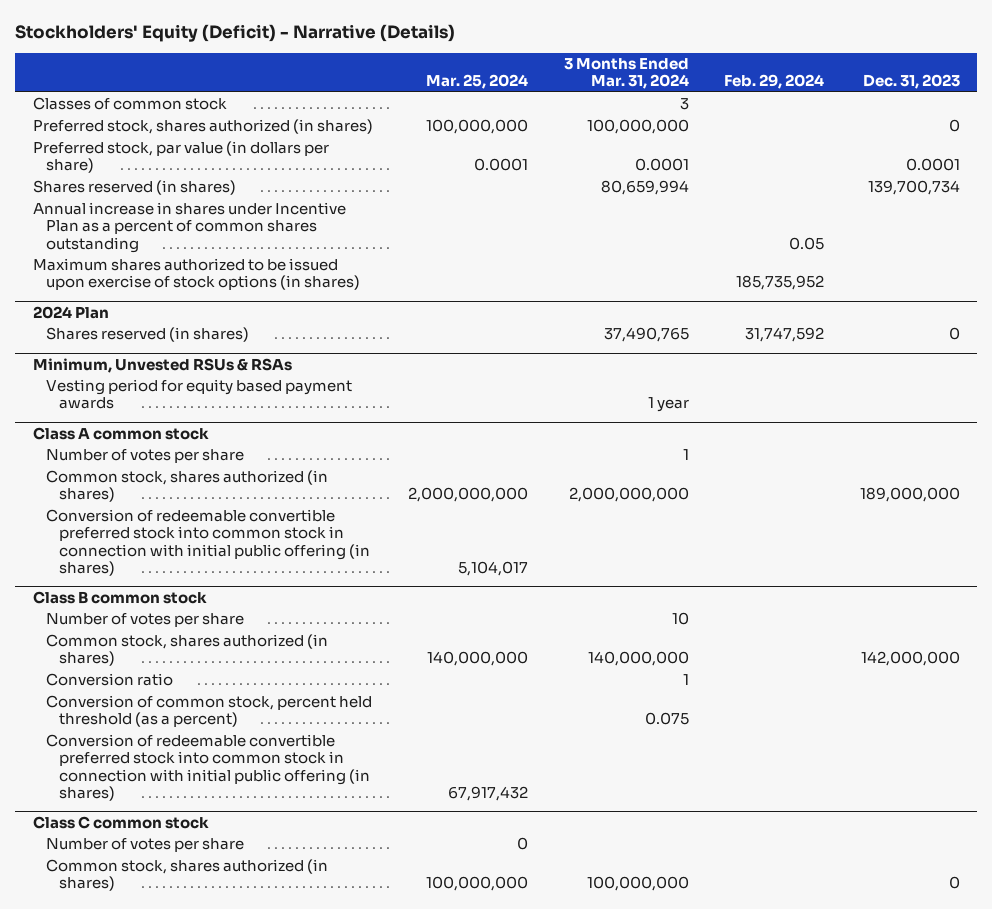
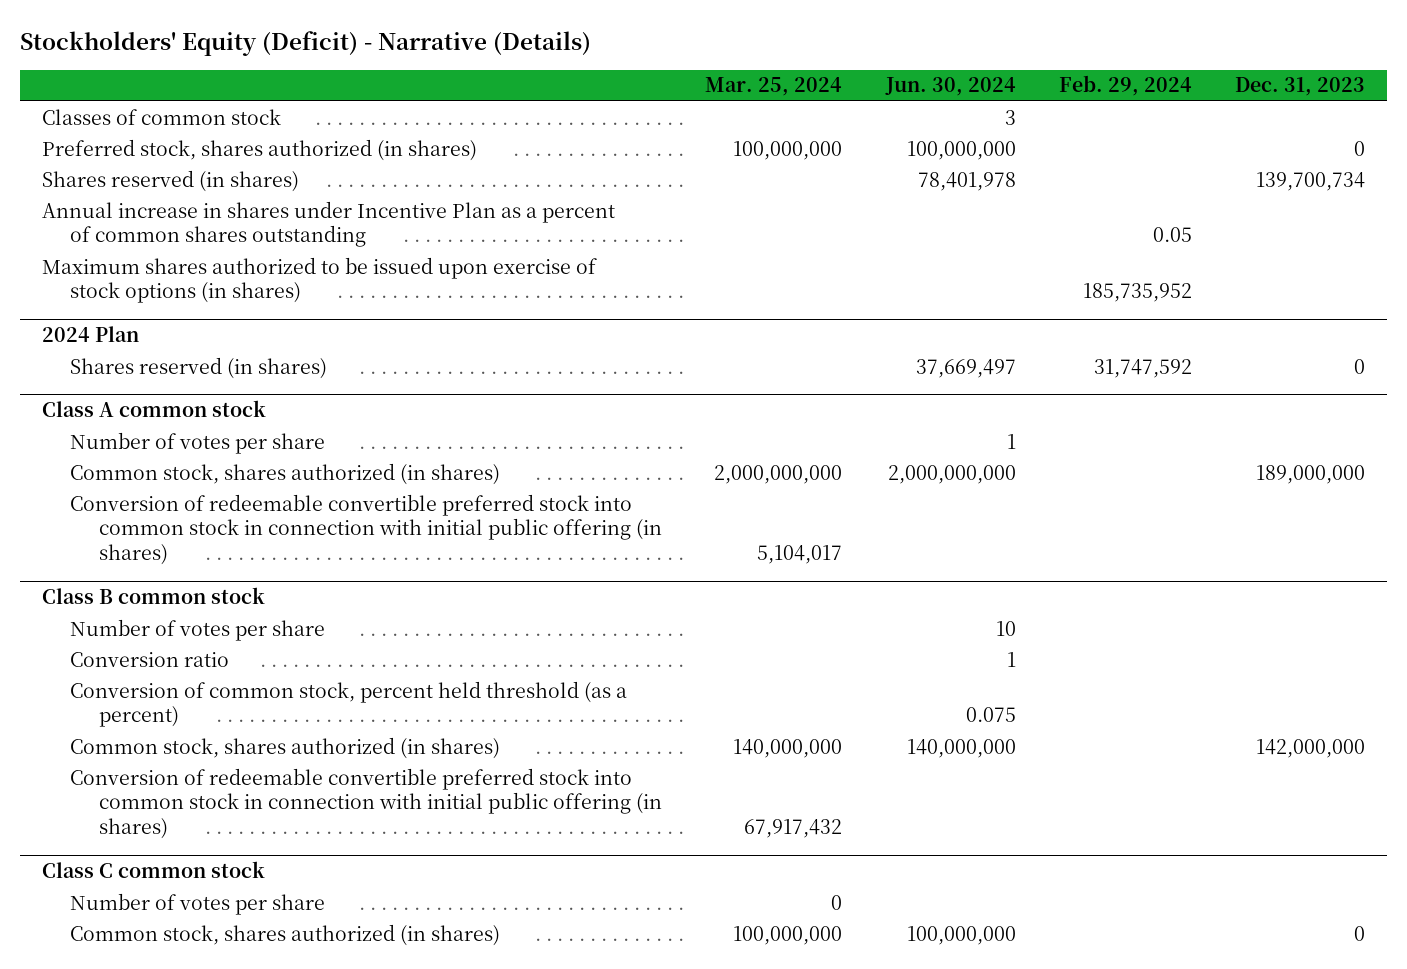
- | Mar. 25, 2024 | 3 Months Ended Mar. 31, 2024 | Feb. 29, 2024 | Dec. 31, 2023
+ | Mar. 25, 2024 | Jun. 30, 2024 | Feb. 29, 2024 | Dec. 31, 2023
- Preferred stock, par value (in dollars per share) | 0.0001 | 0.0001 | | 0.0001
- Minimum, Unvested RSUs & RSAs
- Vesting period for equity based payment awards | | 1 year | |
@ Class B common stock
moved down: Common stock, shares authorized (in shares) | 140,000,000 | 140,000,000 | | 142,000,000

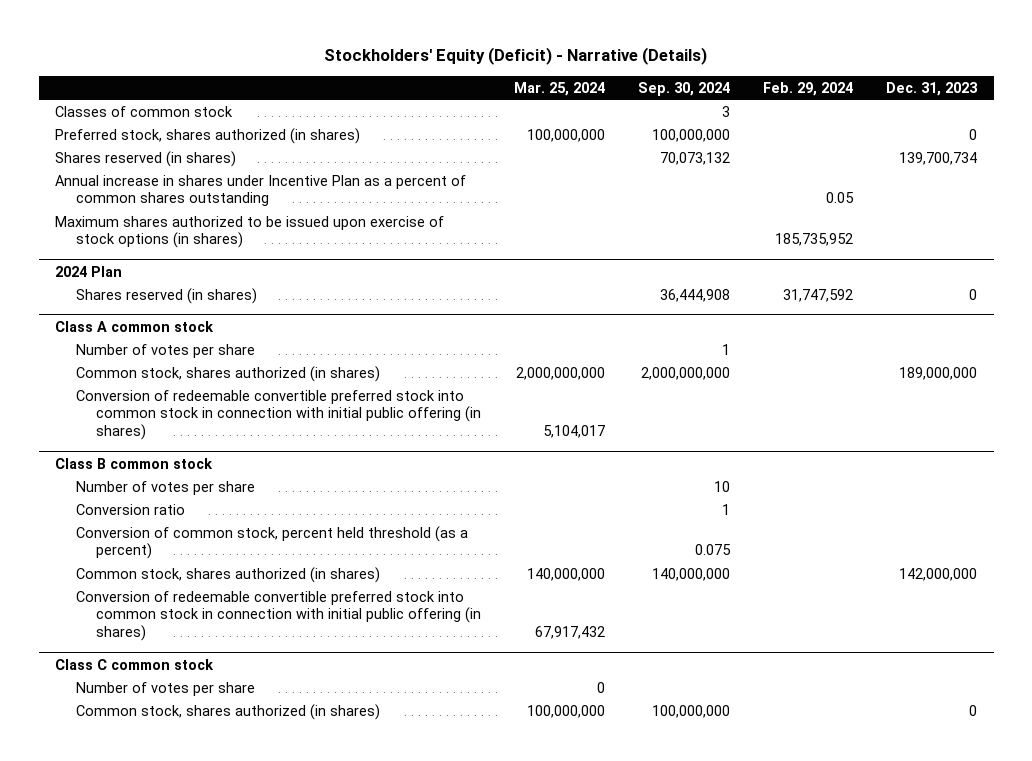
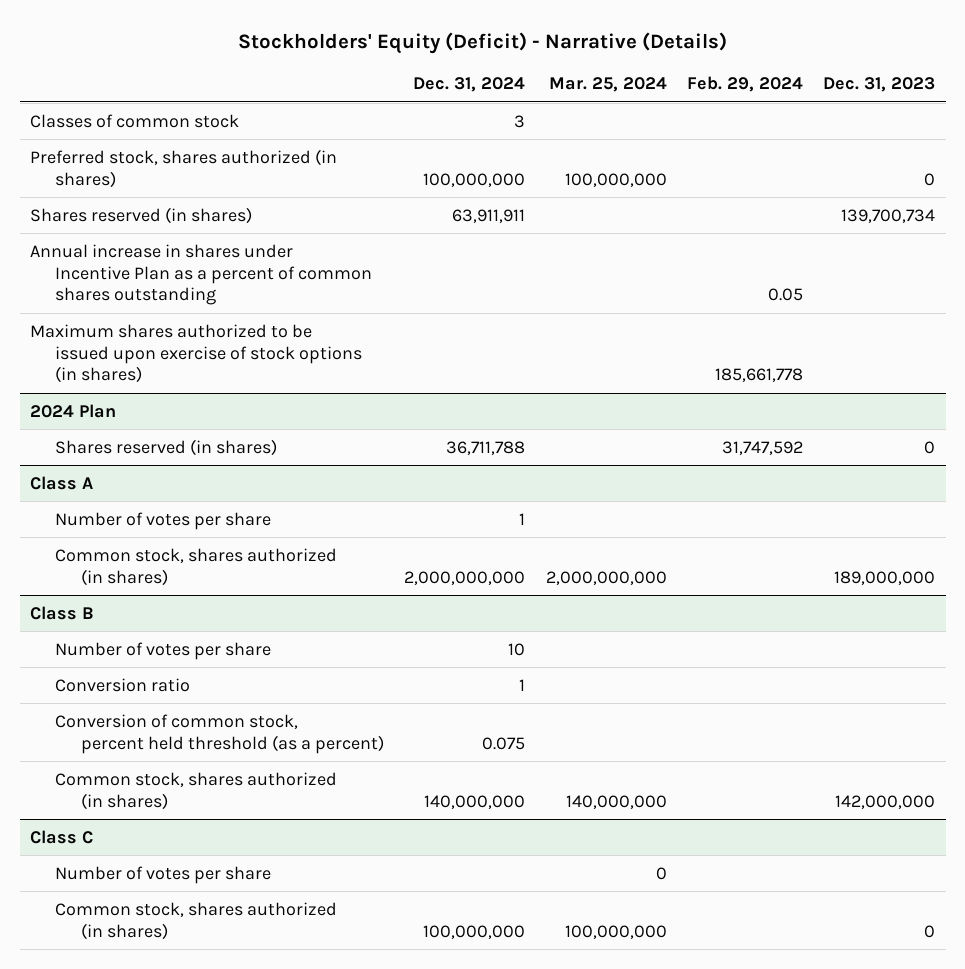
- | Mar. 25, 2024 | Sep. 30, 2024 | Feb. 29, 2024 | Dec. 31, 2023
+ | Dec. 31, 2024 | Mar. 25, 2024 | Feb. 29, 2024 | Dec. 31, 2023
- Maximum shares authorized to be issued upon exercise of stock options (in shares) | | | 185,735,952 |
+ Maximum shares authorized to be issued upon exercise of stock options (in shares) | | | 185,661,778 |
- Class A common stock
+ Class A
- Conversion of redeemable convertible preferred stock into common stock in connection with initial public offering (in shares) | 5,104,017 | | |
- Class B common stock
+ Class B
- Conversion of redeemable convertible preferred stock into common stock in connection with initial public offering (in shares) | 67,917,432 | | |
- Class C common stock
+ Class C

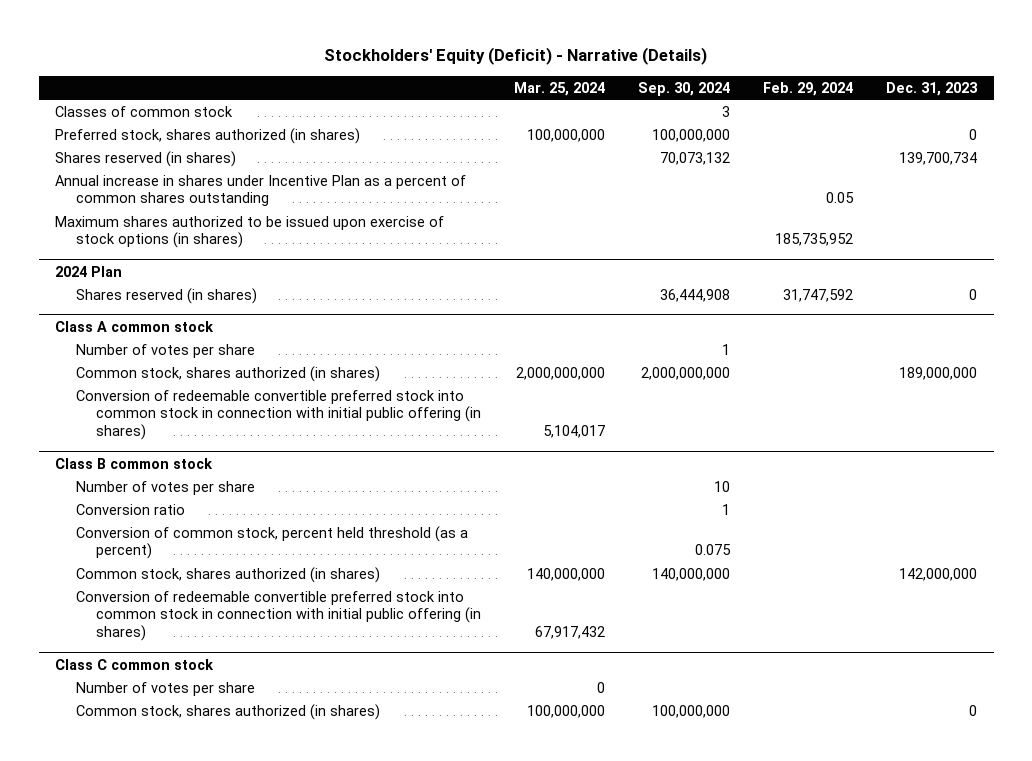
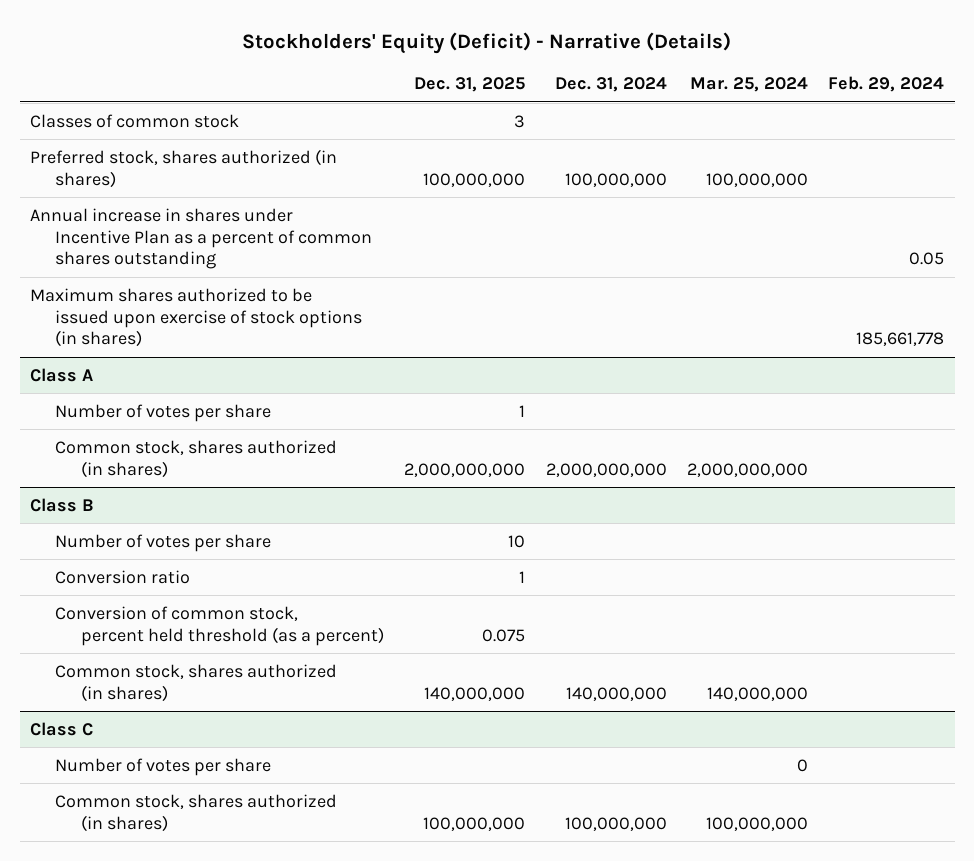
- | Mar. 25, 2024 | Sep. 30, 2024 | Feb. 29, 2024 | Dec. 31, 2023
+ | Dec. 31, 2025 | Dec. 31, 2024 | Mar. 25, 2024 | Feb. 29, 2024
- Shares reserved (in shares) | | 70,073,132 | | 139,700,734
- Maximum shares authorized to be issued upon exercise of stock options (in shares) | | | 185,735,952 |
- 2024 Plan
- Shares reserved (in shares) | | 36,444,908 | 31,747,592 | 0
- Class A common stock
+ Maximum shares authorized to be issued upon exercise of stock options (in shares) | | | | 185,661,778
+ Class A
- Conversion of redeemable convertible preferred stock into common stock in connection with initial public offering (in shares) | 5,104,017 | | |
- Class B common stock
+ Class B
- Conversion of redeemable convertible preferred stock into common stock in connection with initial public offering (in shares) | 67,917,432 | | |
- Class C common stock
+ Class C

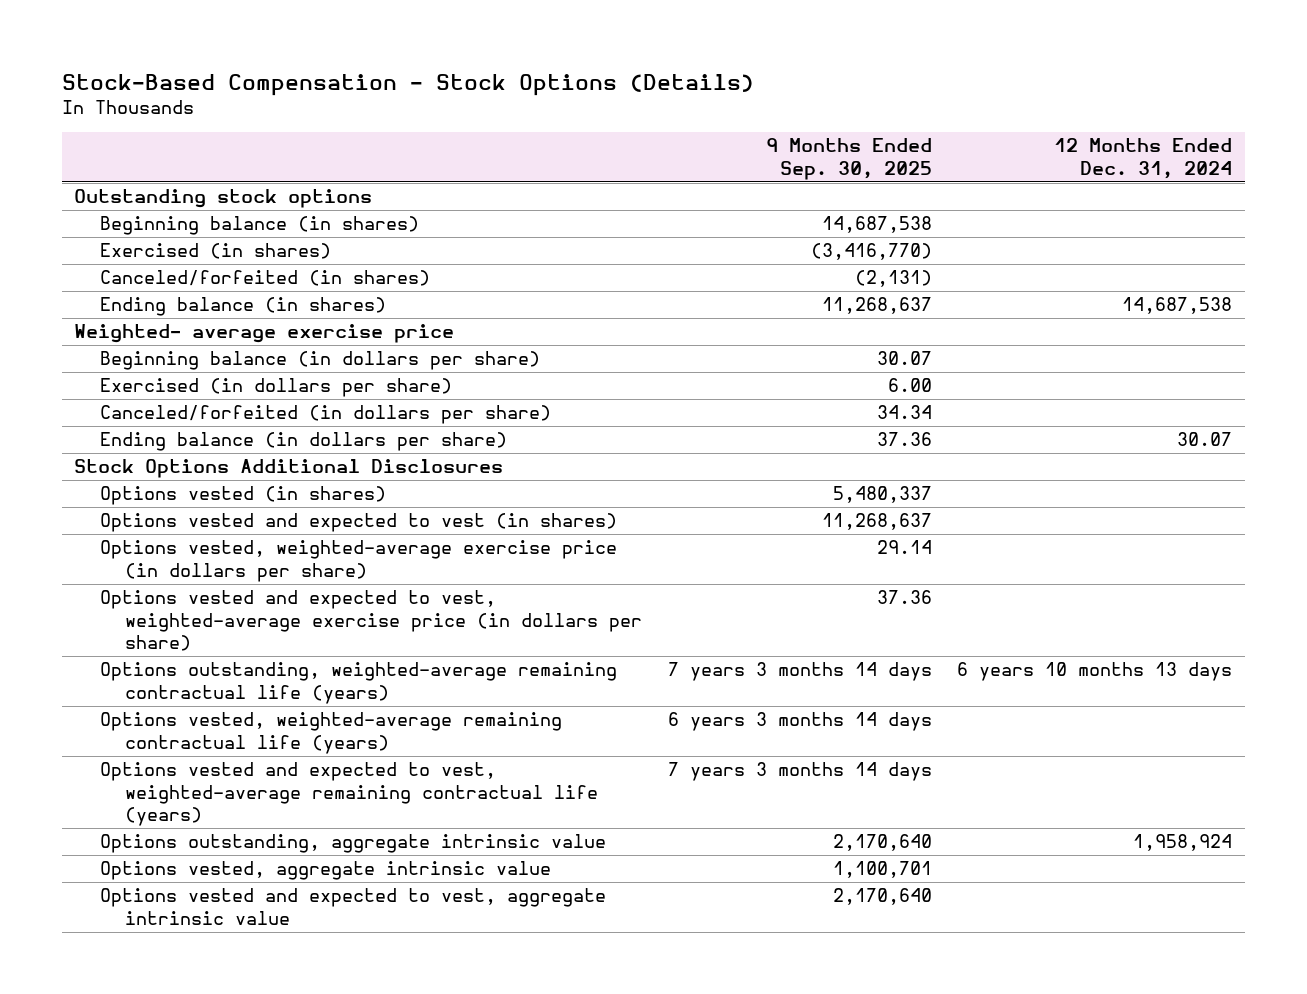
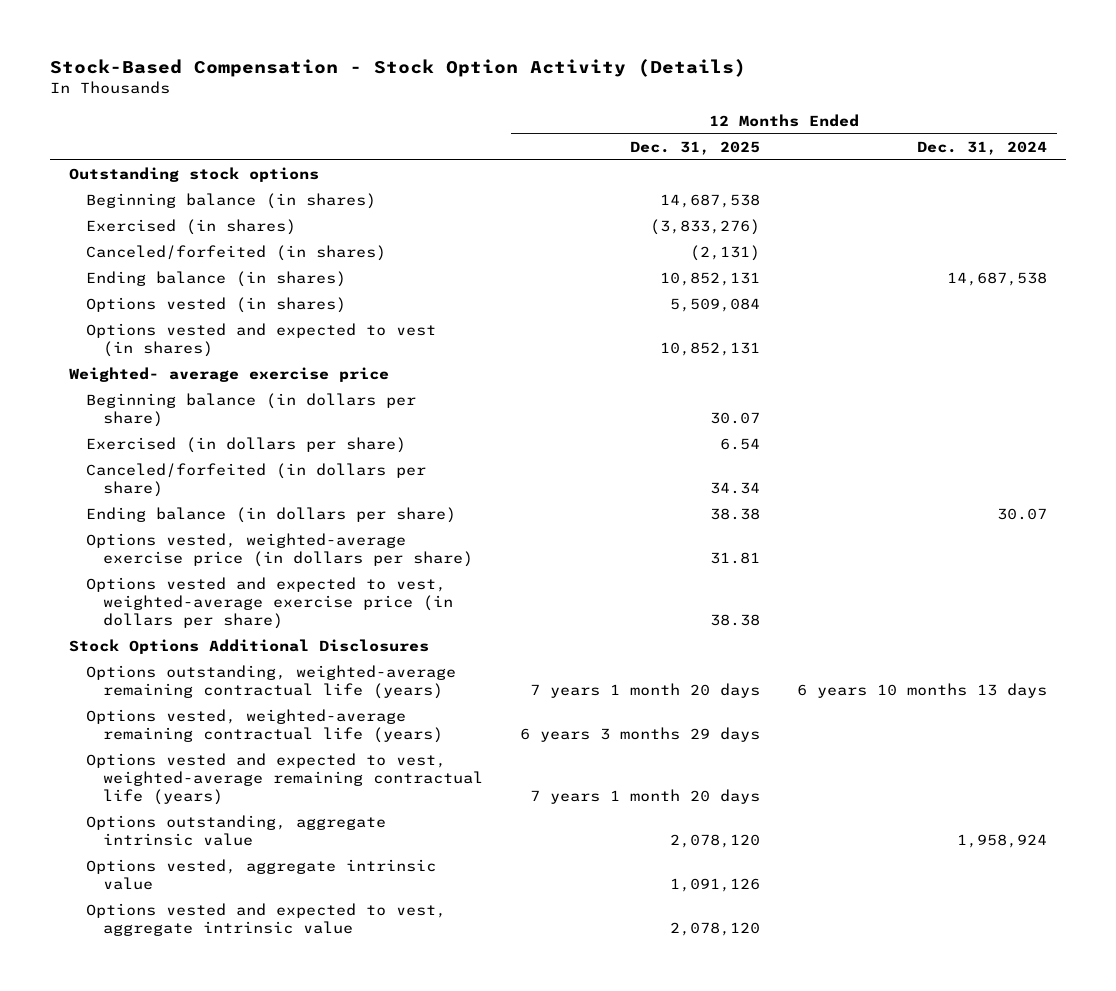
- Stock-Based Compensation - Stock Options (Details)
+ Stock-Based Compensation - Stock Option Activity (Details)
- | 9 Months Ended Sep. 30, 2025 | 12 Months Ended Dec. 31, 2024
+ | 12 Months Ended Dec. 31, 2025 | 12 Months Ended Dec. 31, 2024
moved up: Options vested (in shares) | 5,509,084 |
moved up: Options vested and expected to vest (in shares) | 10,852,131 |
moved down: Stock Options Additional Disclosures

